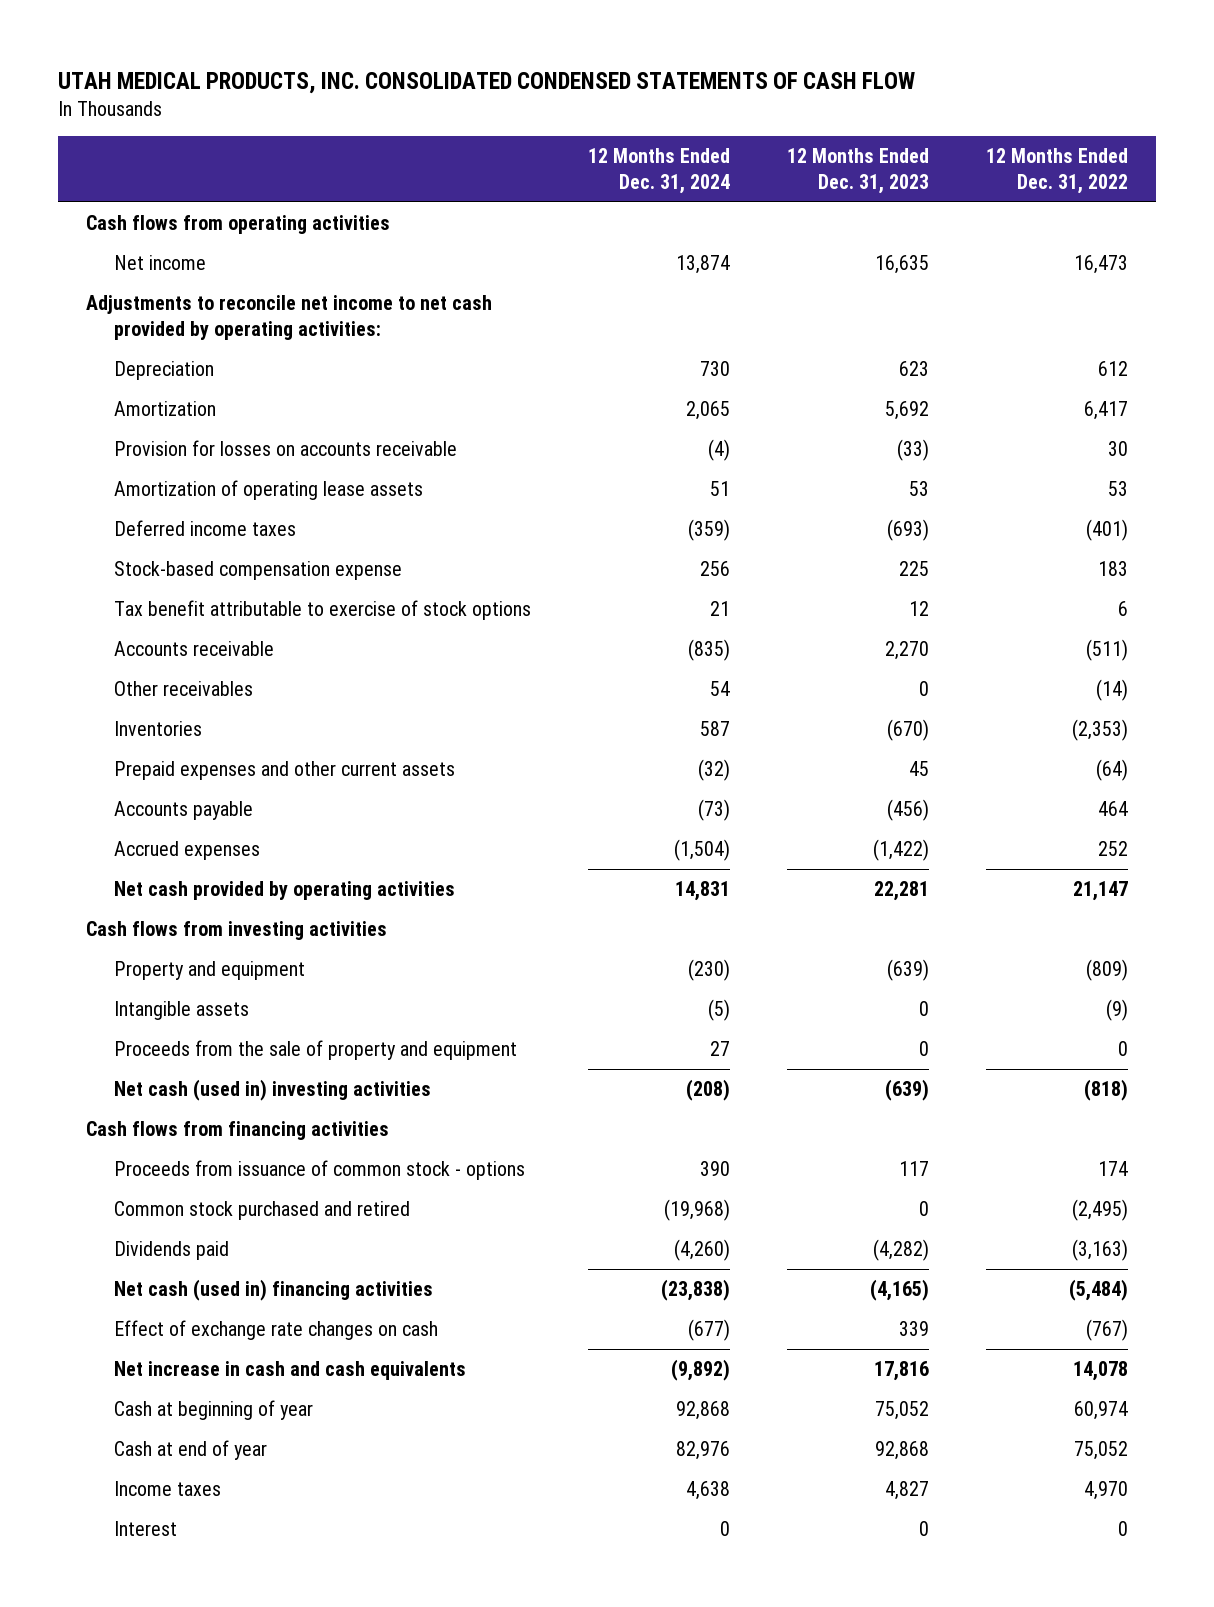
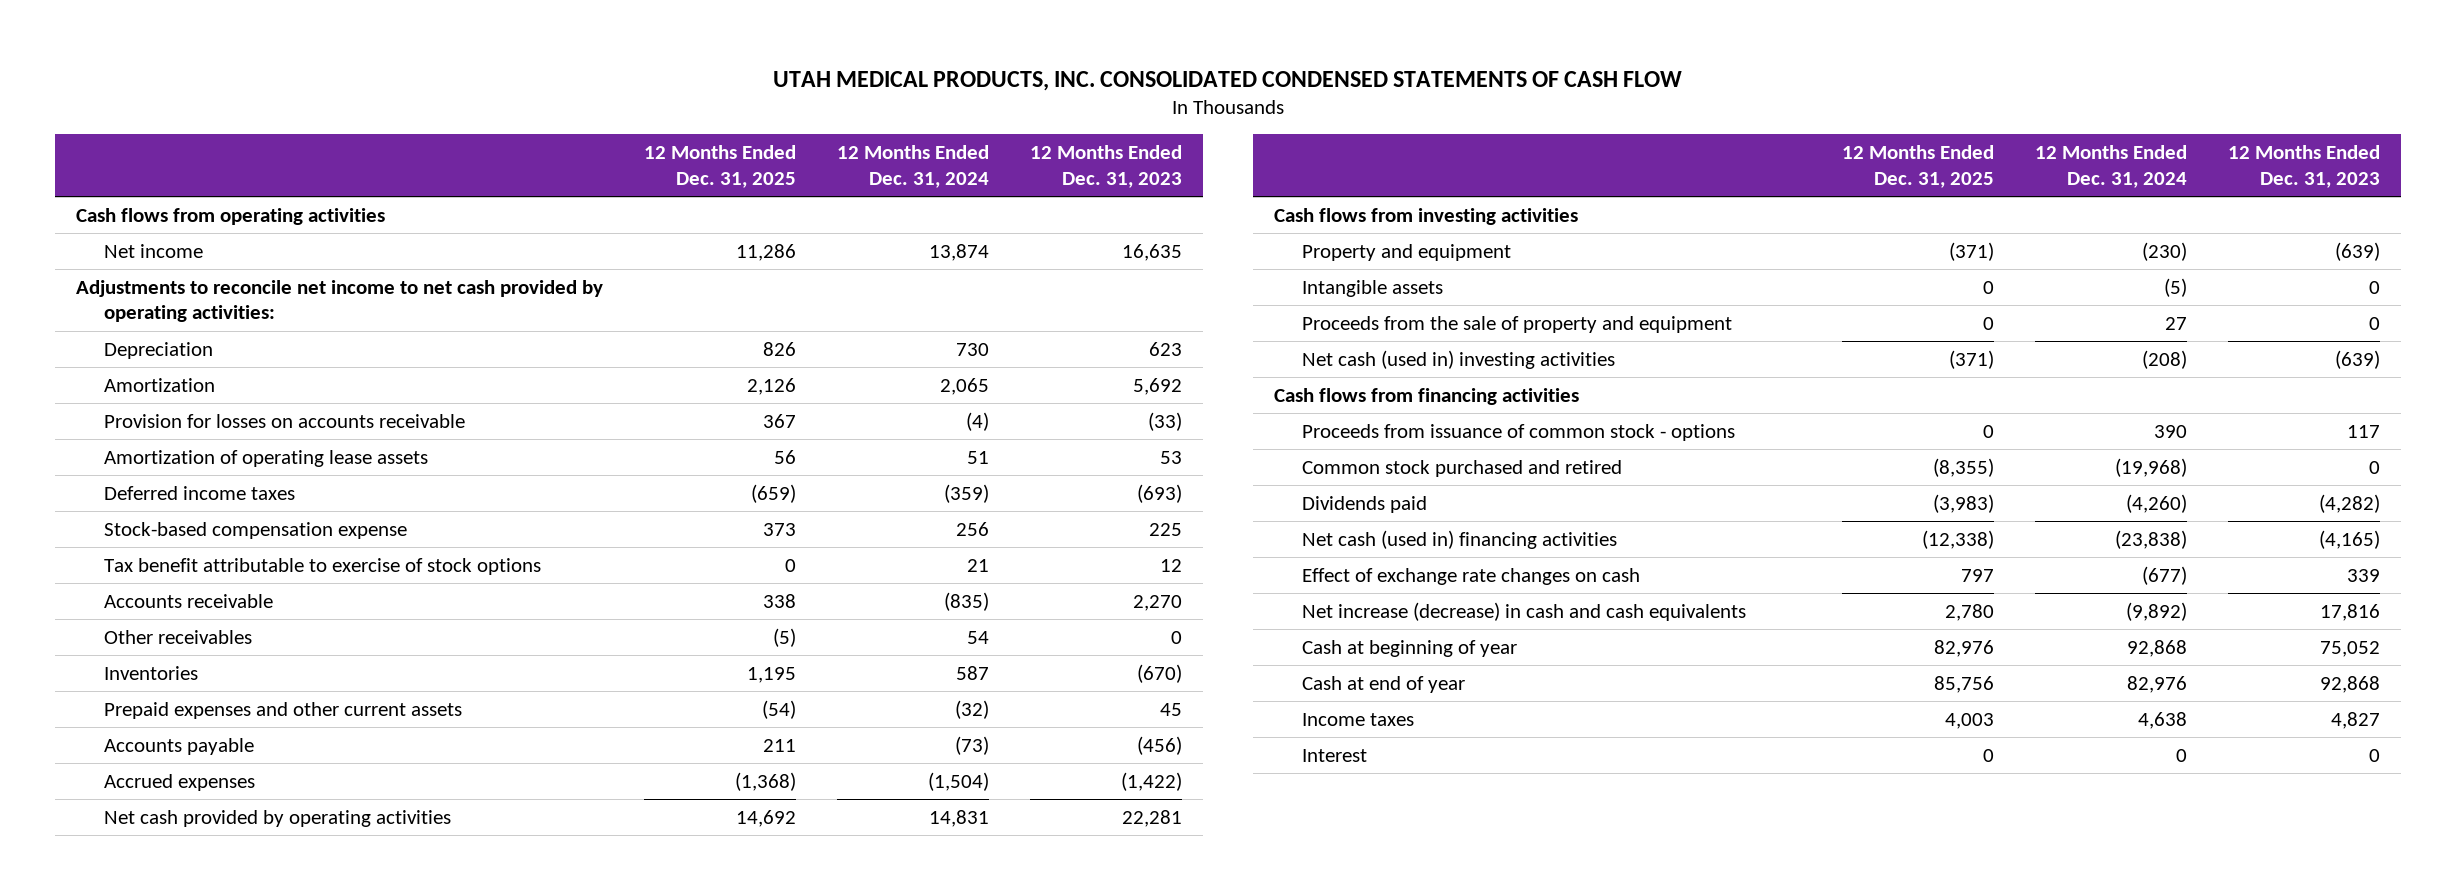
- | 12 Months Ended Dec. 31, 2024 | 12 Months Ended Dec. 31, 2023 | 12 Months Ended Dec. 31, 2022
+ | 12 Months Ended Dec. 31, 2025 | 12 Months Ended Dec. 31, 2024 | 12 Months Ended Dec. 31, 2023
- Net increase in cash and cash equivalents | (9,892) | 17,816 | 14,078
+ Net increase (decrease) in cash and cash equivalents | 2,780 | (9,892) | 17,816

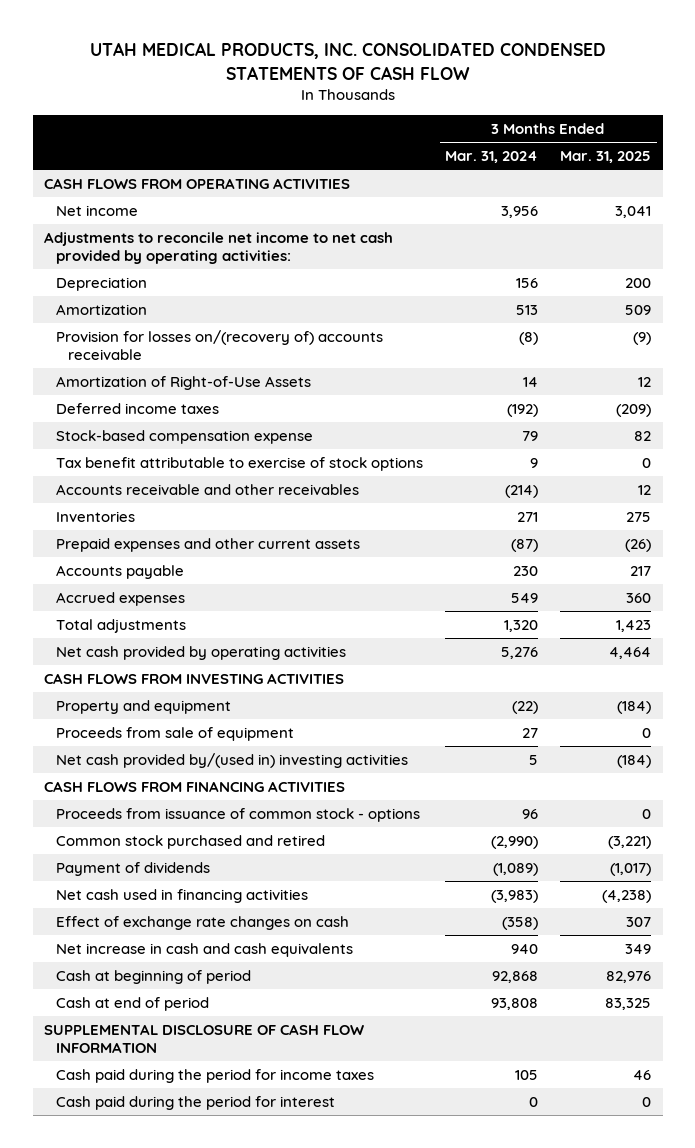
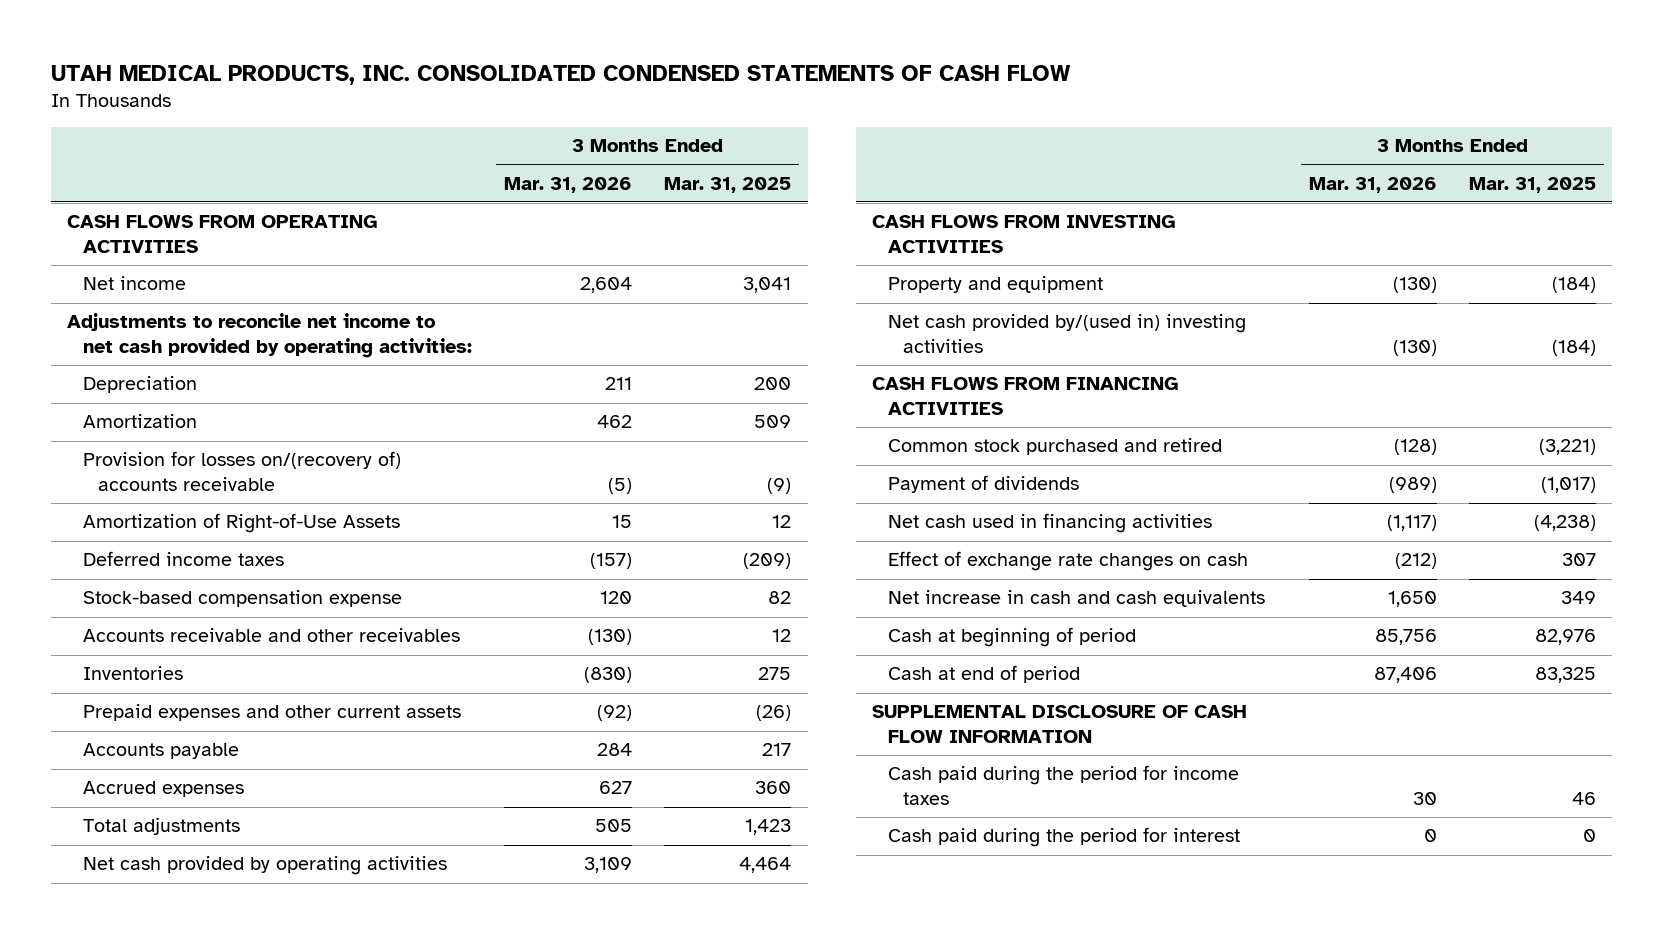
- | 3 Months Ended Mar. 31, 2024 | 3 Months Ended Mar. 31, 2025
+ | 3 Months Ended Mar. 31, 2026 | 3 Months Ended Mar. 31, 2025
- Tax benefit attributable to exercise of stock options | 9 | 0
- Proceeds from sale of equipment | 27 | 0
- Proceeds from issuance of common stock - options | 96 | 0

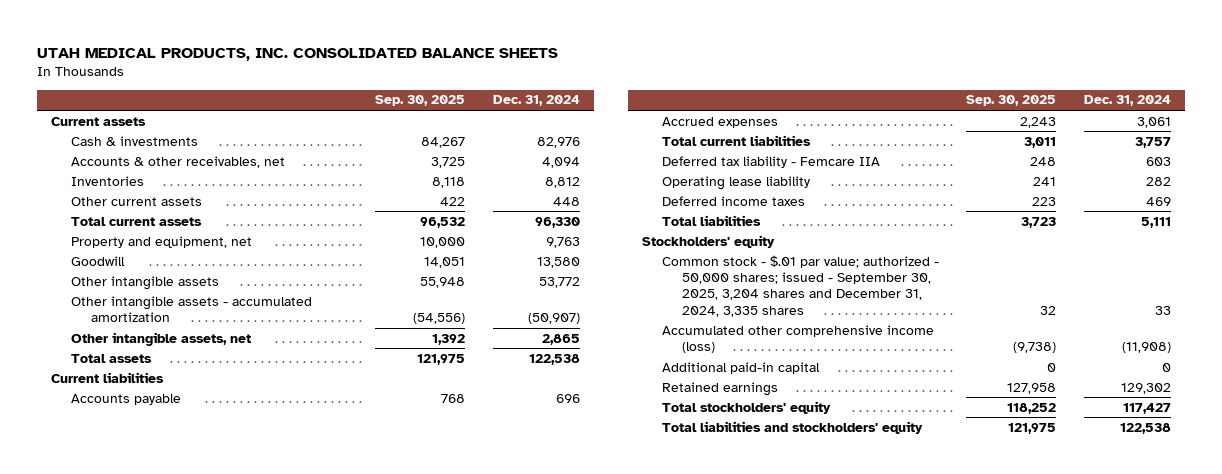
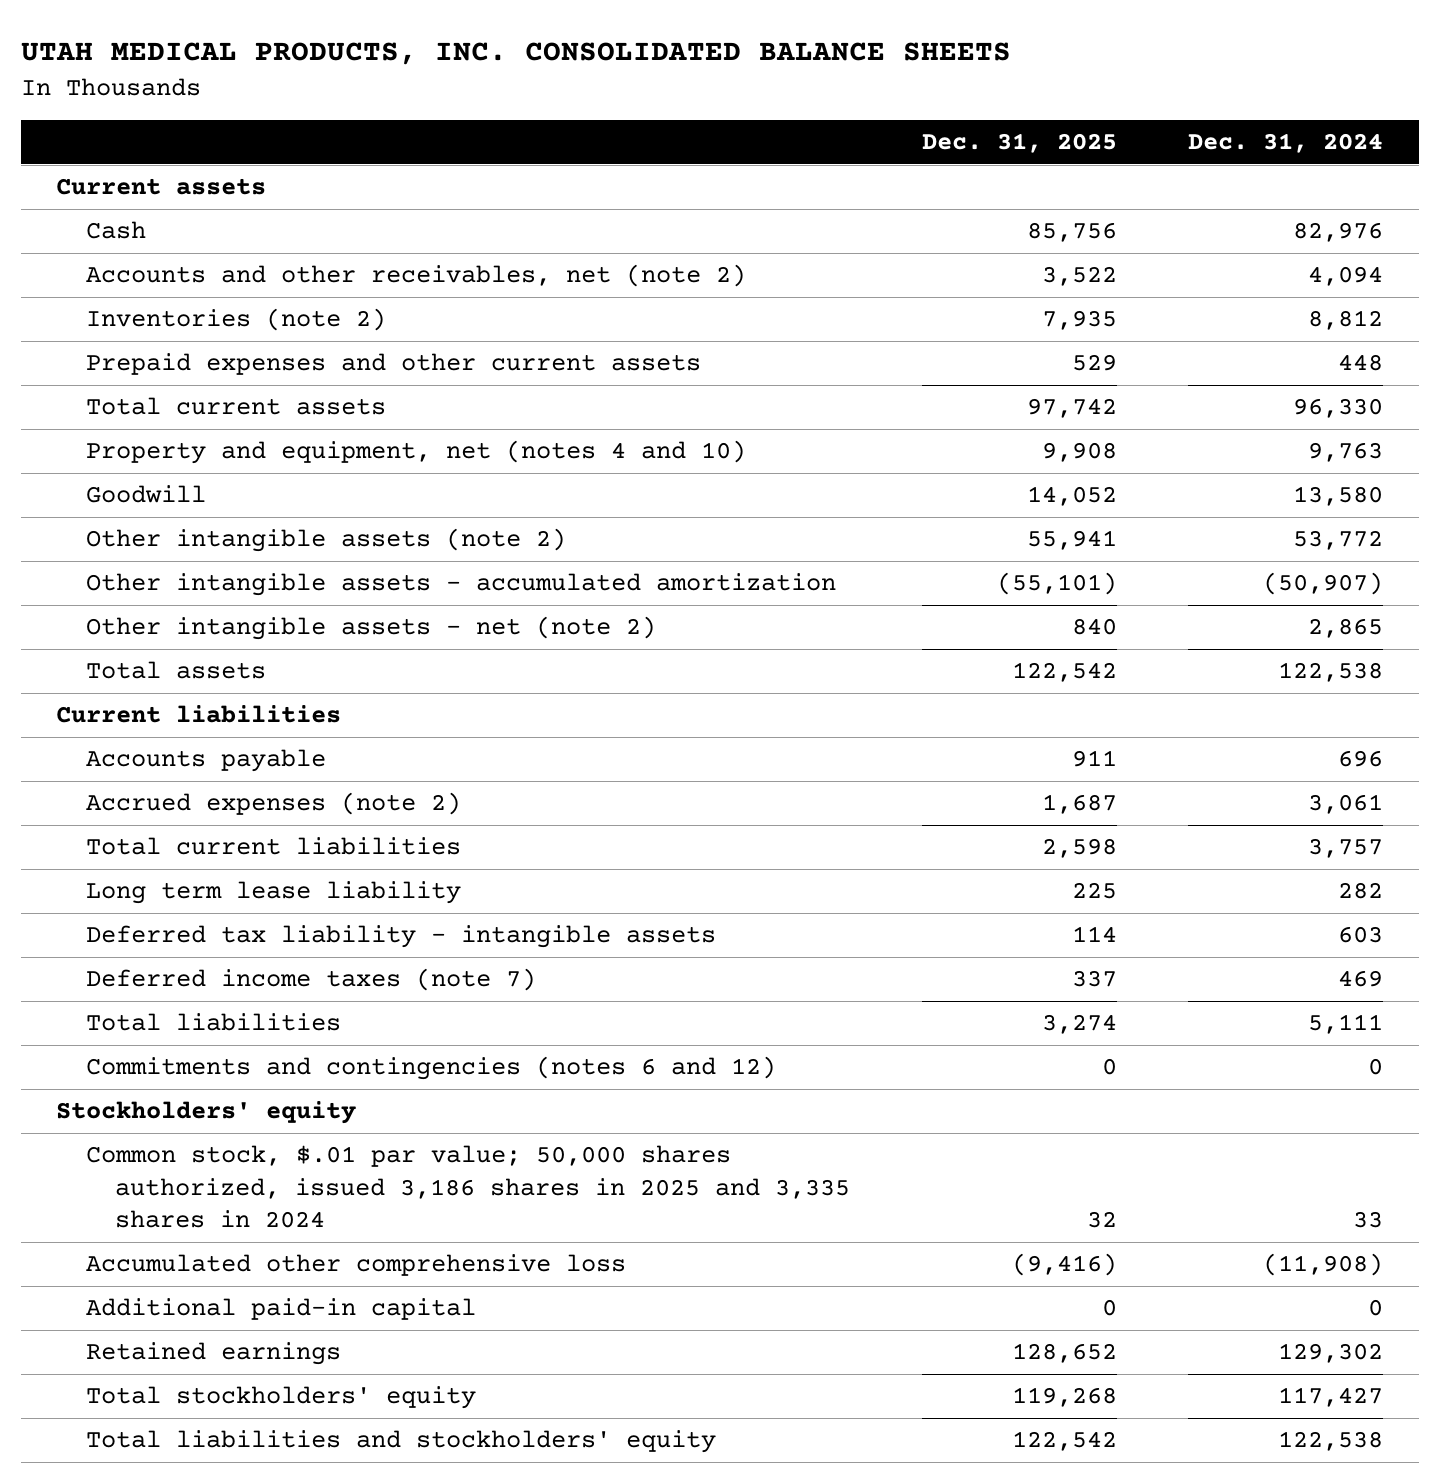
- | Sep. 30, 2025 | Dec. 31, 2024
+ | Dec. 31, 2025 | Dec. 31, 2024
- Cash & investments | 84,267 | 82,976
- Accounts & other receivables, net | 3,725 | 4,094
- Inventories | 8,118 | 8,812
- Other current assets | 422 | 448
+ Cash | 85,756 | 82,976
+ Accounts and other receivables, net (note 2) | 3,522 | 4,094
+ Inventories (note 2) | 7,935 | 8,812
+ Prepaid expenses and other current assets | 529 | 448
- Property and equipment, net | 10,000 | 9,763
+ Property and equipment, net (notes 4 and 10) | 9,908 | 9,763
- Other intangible assets | 55,948 | 53,772
+ Other intangible assets (note 2) | 55,941 | 53,772
- Other intangible assets, net | 1,392 | 2,865
+ Other intangible assets - net (note 2) | 840 | 2,865
- Accrued expenses | 2,243 | 3,061
+ Accrued expenses (note 2) | 1,687 | 3,061
- Deferred tax liability - Femcare IIA | 248 | 603
- Operating lease liability | 241 | 282
- Deferred income taxes | 223 | 469
+ Long term lease liability | 225 | 282
+ Deferred tax liability - intangible assets | 114 | 603
+ Deferred income taxes (note 7) | 337 | 469
+ Commitments and contingencies (notes 6 and 12) | 0 | 0
- Common stock - $.01 par value; authorized - 50,000 shares; issued - September 30, 2025, 3,204 shares and December 31, 2024, 3,335 shares | 32 | 33
- Accumulated other comprehensive income (loss) | (9,738) | (11,908)
+ Common stock, $.01 par value; 50,000 shares authorized, issued 3,186 shares in 2025 and 3,335 shares in 2024 | 32 | 33
+ Accumulated other comprehensive loss | (9,416) | (11,908)

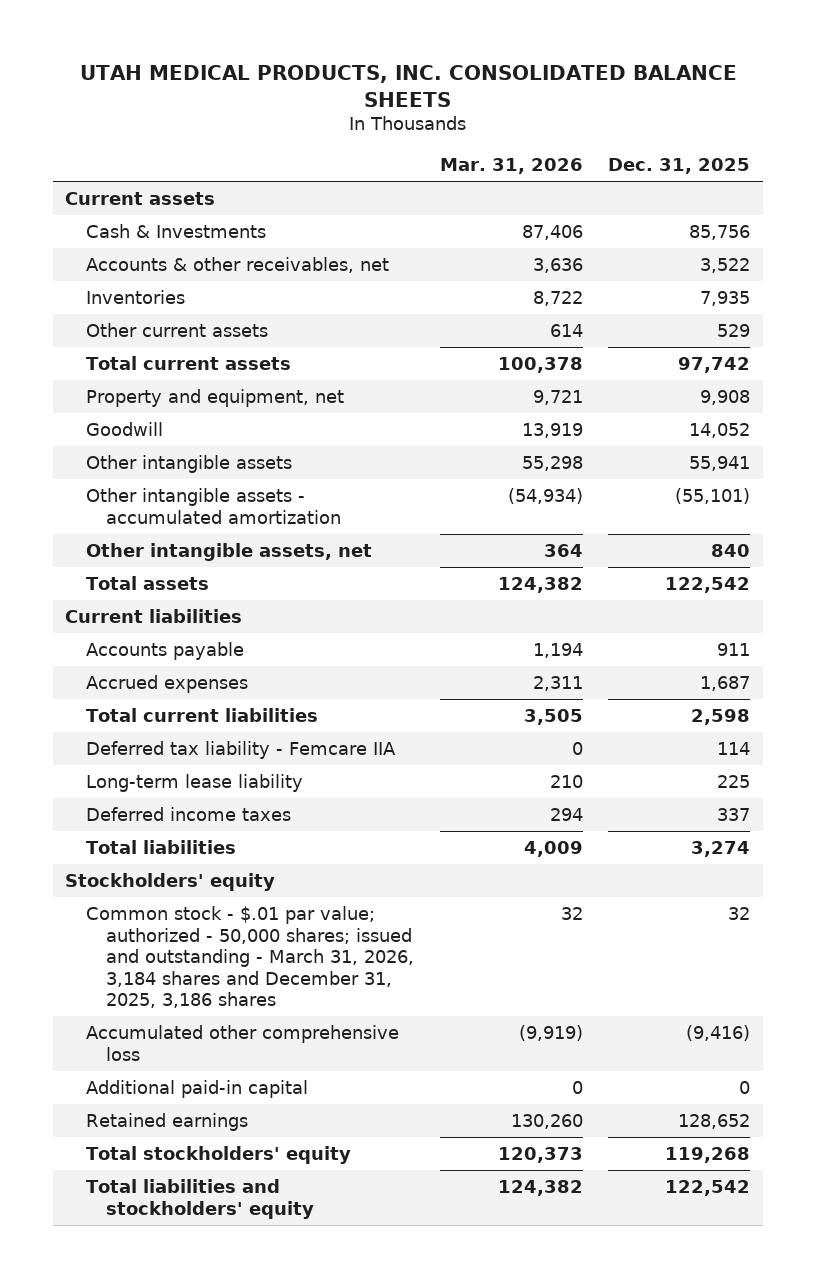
- | Dec. 31, 2025 | Dec. 31, 2024
+ | Mar. 31, 2026 | Dec. 31, 2025
- Cash | 85,756 | 82,976
- Accounts and other receivables, net (note 2) | 3,522 | 4,094
- Inventories (note 2) | 7,935 | 8,812
- Prepaid expenses and other current assets | 529 | 448
+ Cash & Investments | 87,406 | 85,756
+ Accounts & other receivables, net | 3,636 | 3,522
+ Inventories | 8,722 | 7,935
+ Other current assets | 614 | 529
- Property and equipment, net (notes 4 and 10) | 9,908 | 9,763
+ Property and equipment, net | 9,721 | 9,908
- Other intangible assets (note 2) | 55,941 | 53,772
+ Other intangible assets | 55,298 | 55,941
- Other intangible assets - net (note 2) | 840 | 2,865
+ Other intangible assets, net | 364 | 840
- Accrued expenses (note 2) | 1,687 | 3,061
+ Accrued expenses | 2,311 | 1,687
- Long term lease liability | 225 | 282
- Deferred tax liability - intangible assets | 114 | 603
- Deferred income taxes (note 7) | 337 | 469
+ Deferred tax liability - Femcare IIA | 0 | 114
+ Long-term lease liability | 210 | 225
+ Deferred income taxes | 294 | 337
- Commitments and contingencies (notes 6 and 12) | 0 | 0
- Common stock, $.01 par value; 50,000 shares authorized, issued 3,186 shares in 2025 and 3,335 shares in 2024 | 32 | 33
+ Common stock - $.01 par value; authorized - 50,000 shares; issued and outstanding - March 31, 2026, 3,184 shares and December 31, 2025, 3,186 shares | 32 | 32

